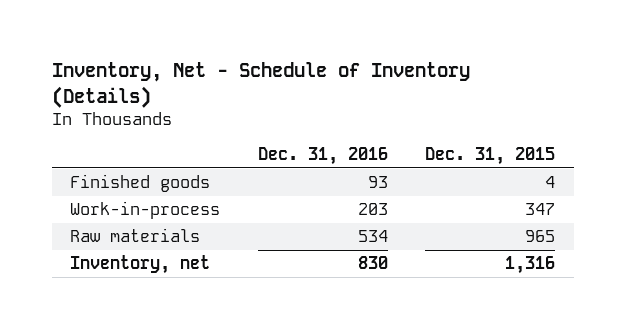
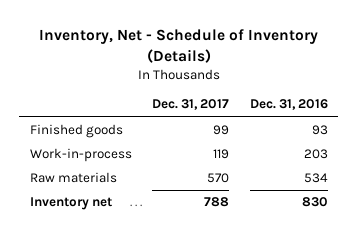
- | Dec. 31, 2016 | Dec. 31, 2015
+ | Dec. 31, 2017 | Dec. 31, 2016
- Inventory, net | 830 | 1,316
+ Inventory net | 788 | 830

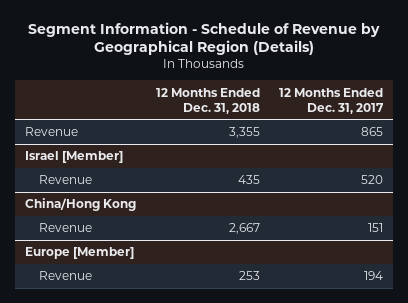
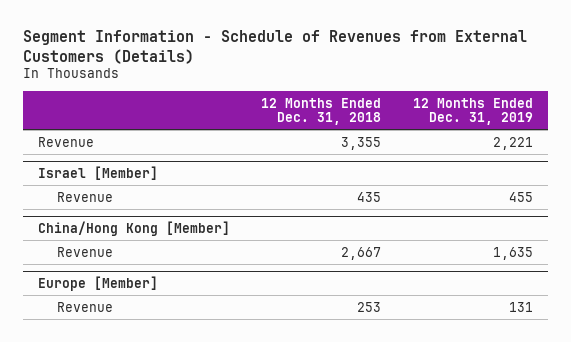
- Segment Information - Schedule of Revenue by Geographical Region (Details)
+ Segment Information - Schedule of Revenues from External Customers (Details)
- | 12 Months Ended Dec. 31, 2018 | 12 Months Ended Dec. 31, 2017
+ | 12 Months Ended Dec. 31, 2018 | 12 Months Ended Dec. 31, 2019
- China/Hong Kong
+ China/Hong Kong [Member]

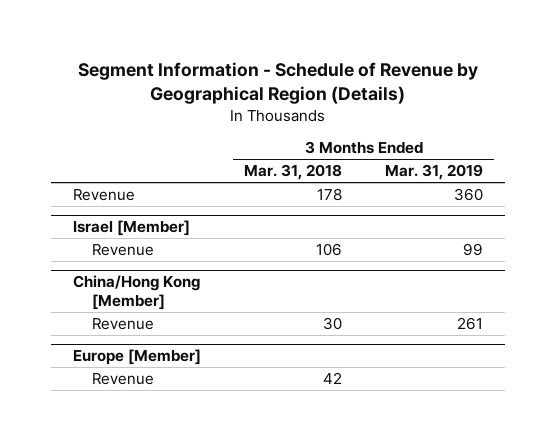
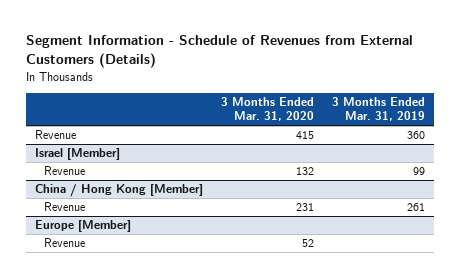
- Segment Information - Schedule of Revenue by Geographical Region (Details)
+ Segment Information - Schedule of Revenues from External Customers (Details)
- | 3 Months Ended Mar. 31, 2018 | 3 Months Ended Mar. 31, 2019
+ | 3 Months Ended Mar. 31, 2020 | 3 Months Ended Mar. 31, 2019
- China/Hong Kong [Member]
+ China / Hong Kong [Member]

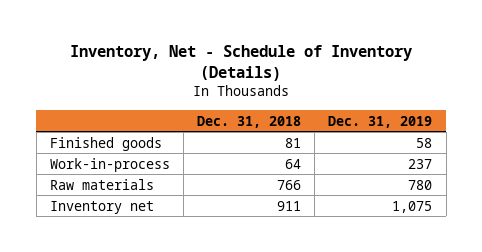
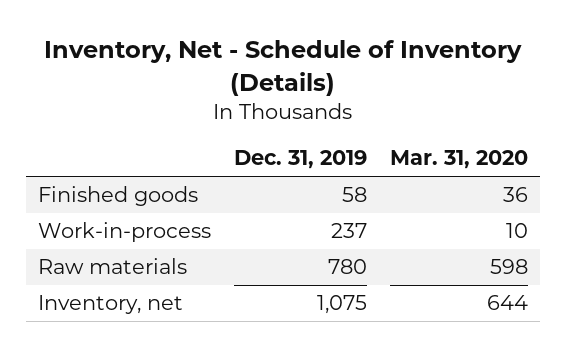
- | Dec. 31, 2018 | Dec. 31, 2019
+ | Dec. 31, 2019 | Mar. 31, 2020
- Inventory net | 911 | 1,075
+ Inventory, net | 1,075 | 644

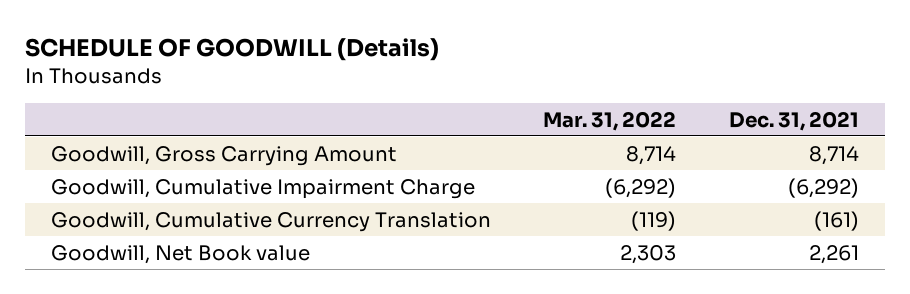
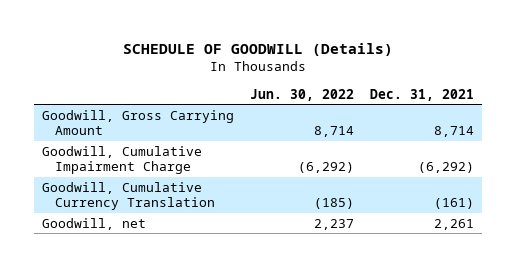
- | Mar. 31, 2022 | Dec. 31, 2021
+ | Jun. 30, 2022 | Dec. 31, 2021
- Goodwill, Net Book value | 2,303 | 2,261
+ Goodwill, net | 2,237 | 2,261

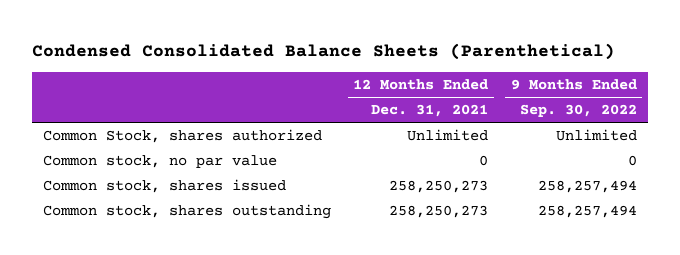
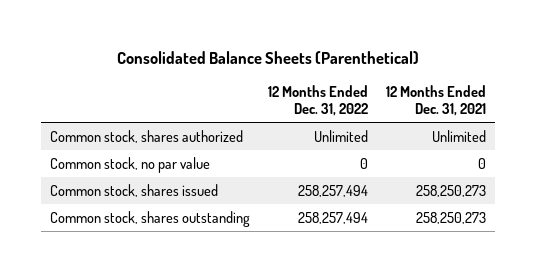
- Condensed Consolidated Balance Sheets (Parenthetical)
+ Consolidated Balance Sheets (Parenthetical)
- | 12 Months Ended Dec. 31, 2021 | 9 Months Ended Sep. 30, 2022
+ | 12 Months Ended Dec. 31, 2022 | 12 Months Ended Dec. 31, 2021
- Common Stock, shares authorized | Unlimited | Unlimited
+ Common stock, shares authorized | Unlimited | Unlimited

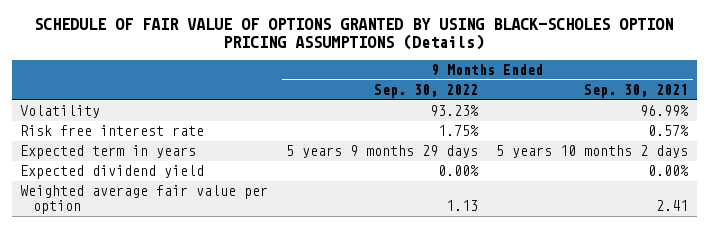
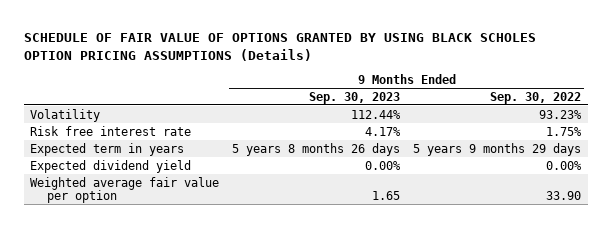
- SCHEDULE OF FAIR VALUE OF OPTIONS GRANTED BY USING BLACK-SCHOLES OPTION PRICING ASSUMPTIONS (Details)
+ SCHEDULE OF FAIR VALUE OF OPTIONS GRANTED BY USING BLACK SCHOLES OPTION PRICING ASSUMPTIONS (Details)
- | 9 Months Ended Sep. 30, 2022 | 9 Months Ended Sep. 30, 2021
+ | 9 Months Ended Sep. 30, 2023 | 9 Months Ended Sep. 30, 2022
- Weighted average fair value per option | 1.13 | 2.41
+ Weighted average fair value per option | 1.65 | 33.90

